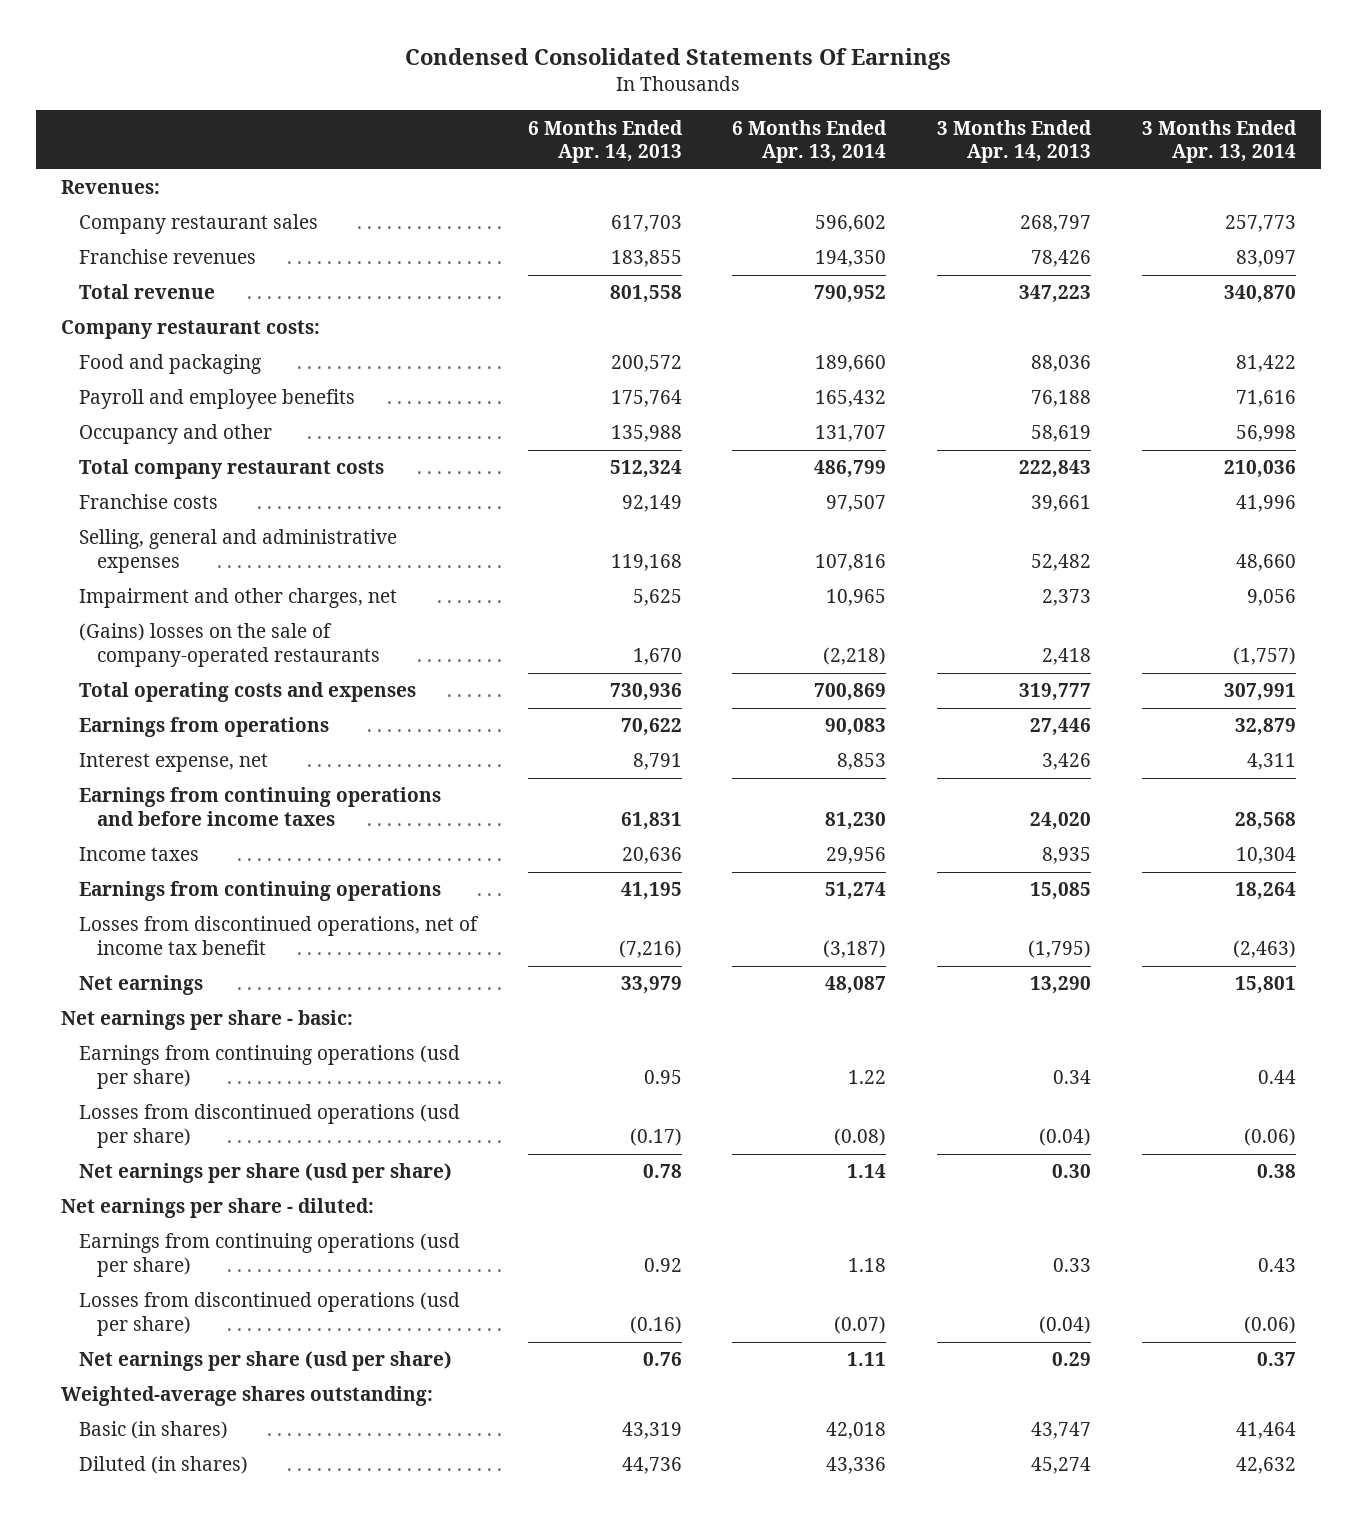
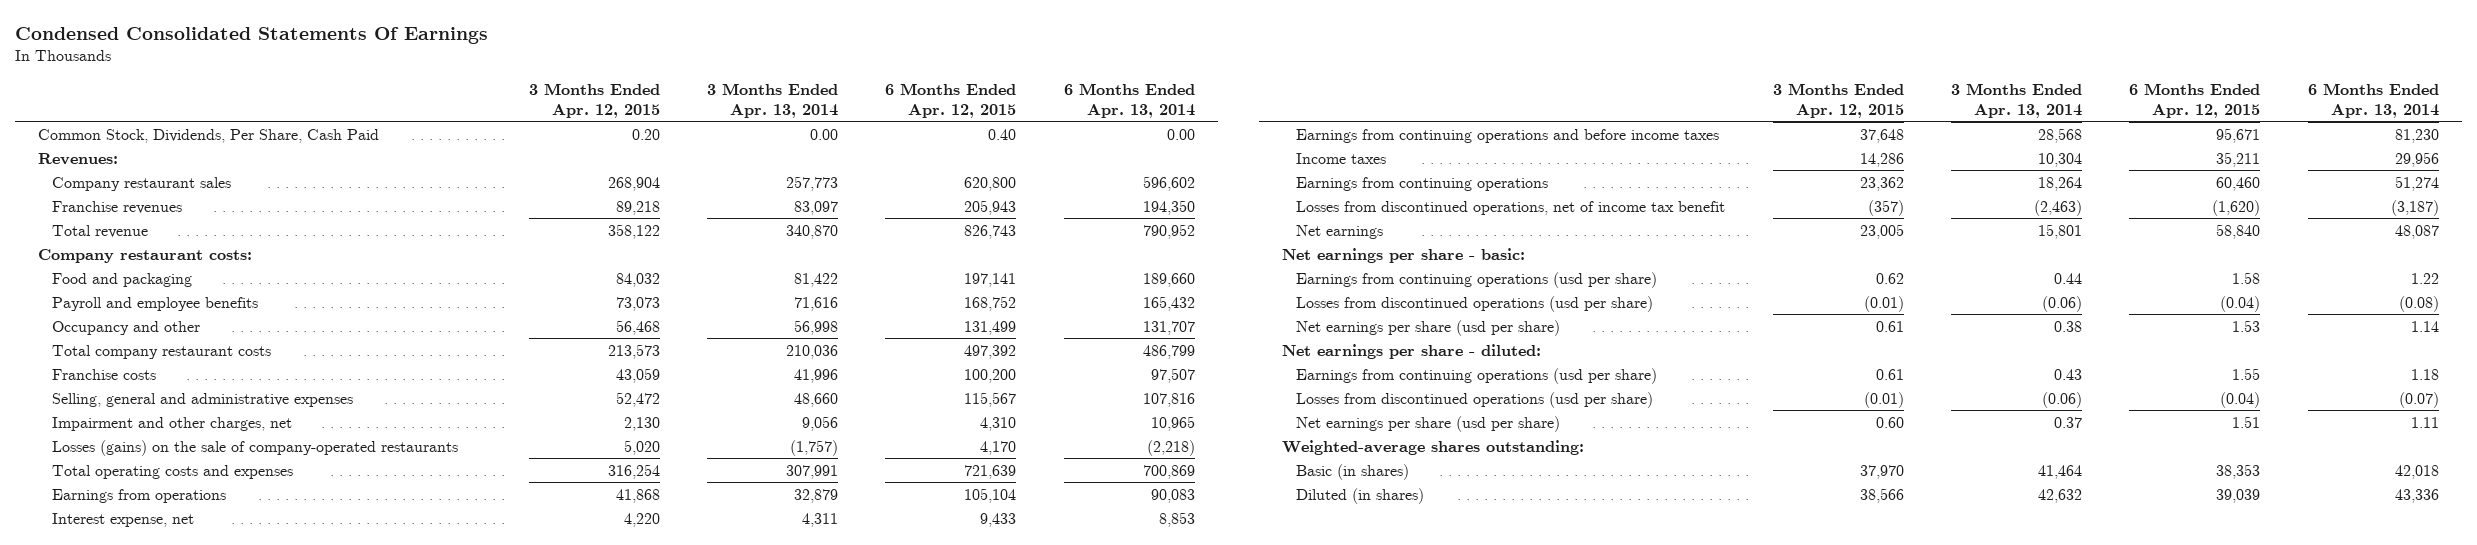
- | 6 Months Ended Apr. 14, 2013 | 6 Months Ended Apr. 13, 2014 | 3 Months Ended Apr. 14, 2013 | 3 Months Ended Apr. 13, 2014
+ | 3 Months Ended Apr. 12, 2015 | 3 Months Ended Apr. 13, 2014 | 6 Months Ended Apr. 12, 2015 | 6 Months Ended Apr. 13, 2014
+ Common Stock, Dividends, Per Share, Cash Paid | 0.20 | 0.00 | 0.40 | 0.00
- (Gains) losses on the sale of company-operated restaurants | 1,670 | (2,218) | 2,418 | (1,757)
+ Losses (gains) on the sale of company-operated restaurants | 5,020 | (1,757) | 4,170 | (2,218)

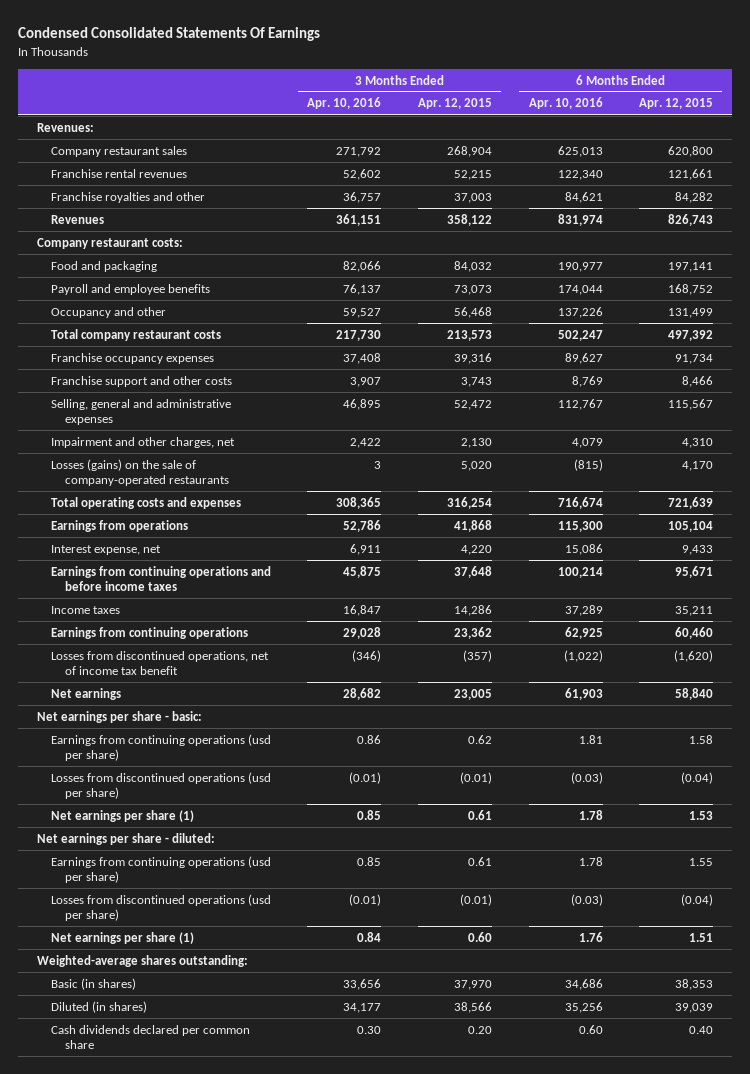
- | 3 Months Ended Apr. 12, 2015 | 3 Months Ended Apr. 13, 2014 | 6 Months Ended Apr. 12, 2015 | 6 Months Ended Apr. 13, 2014
+ | 3 Months Ended Apr. 10, 2016 | 3 Months Ended Apr. 12, 2015 | 6 Months Ended Apr. 10, 2016 | 6 Months Ended Apr. 12, 2015
- Common Stock, Dividends, Per Share, Cash Paid | 0.20 | 0.00 | 0.40 | 0.00
- Franchise revenues | 89,218 | 83,097 | 205,943 | 194,350
- Total revenue | 358,122 | 340,870 | 826,743 | 790,952
+ Franchise rental revenues | 52,602 | 52,215 | 122,340 | 121,661
+ Franchise royalties and other | 36,757 | 37,003 | 84,621 | 84,282
+ Revenues | 361,151 | 358,122 | 831,974 | 826,743
- Franchise costs | 43,059 | 41,996 | 100,200 | 97,507
+ Franchise occupancy expenses | 37,408 | 39,316 | 89,627 | 91,734
+ Franchise support and other costs | 3,907 | 3,743 | 8,769 | 8,466
- Net earnings per share (usd per share) | 0.61 | 0.38 | 1.53 | 1.14
+ Net earnings per share (1) | 0.85 | 0.61 | 1.78 | 1.53
- Net earnings per share (usd per share) | 0.60 | 0.37 | 1.51 | 1.11
+ Net earnings per share (1) | 0.84 | 0.60 | 1.76 | 1.51
+ Cash dividends declared per common share | 0.30 | 0.20 | 0.60 | 0.40

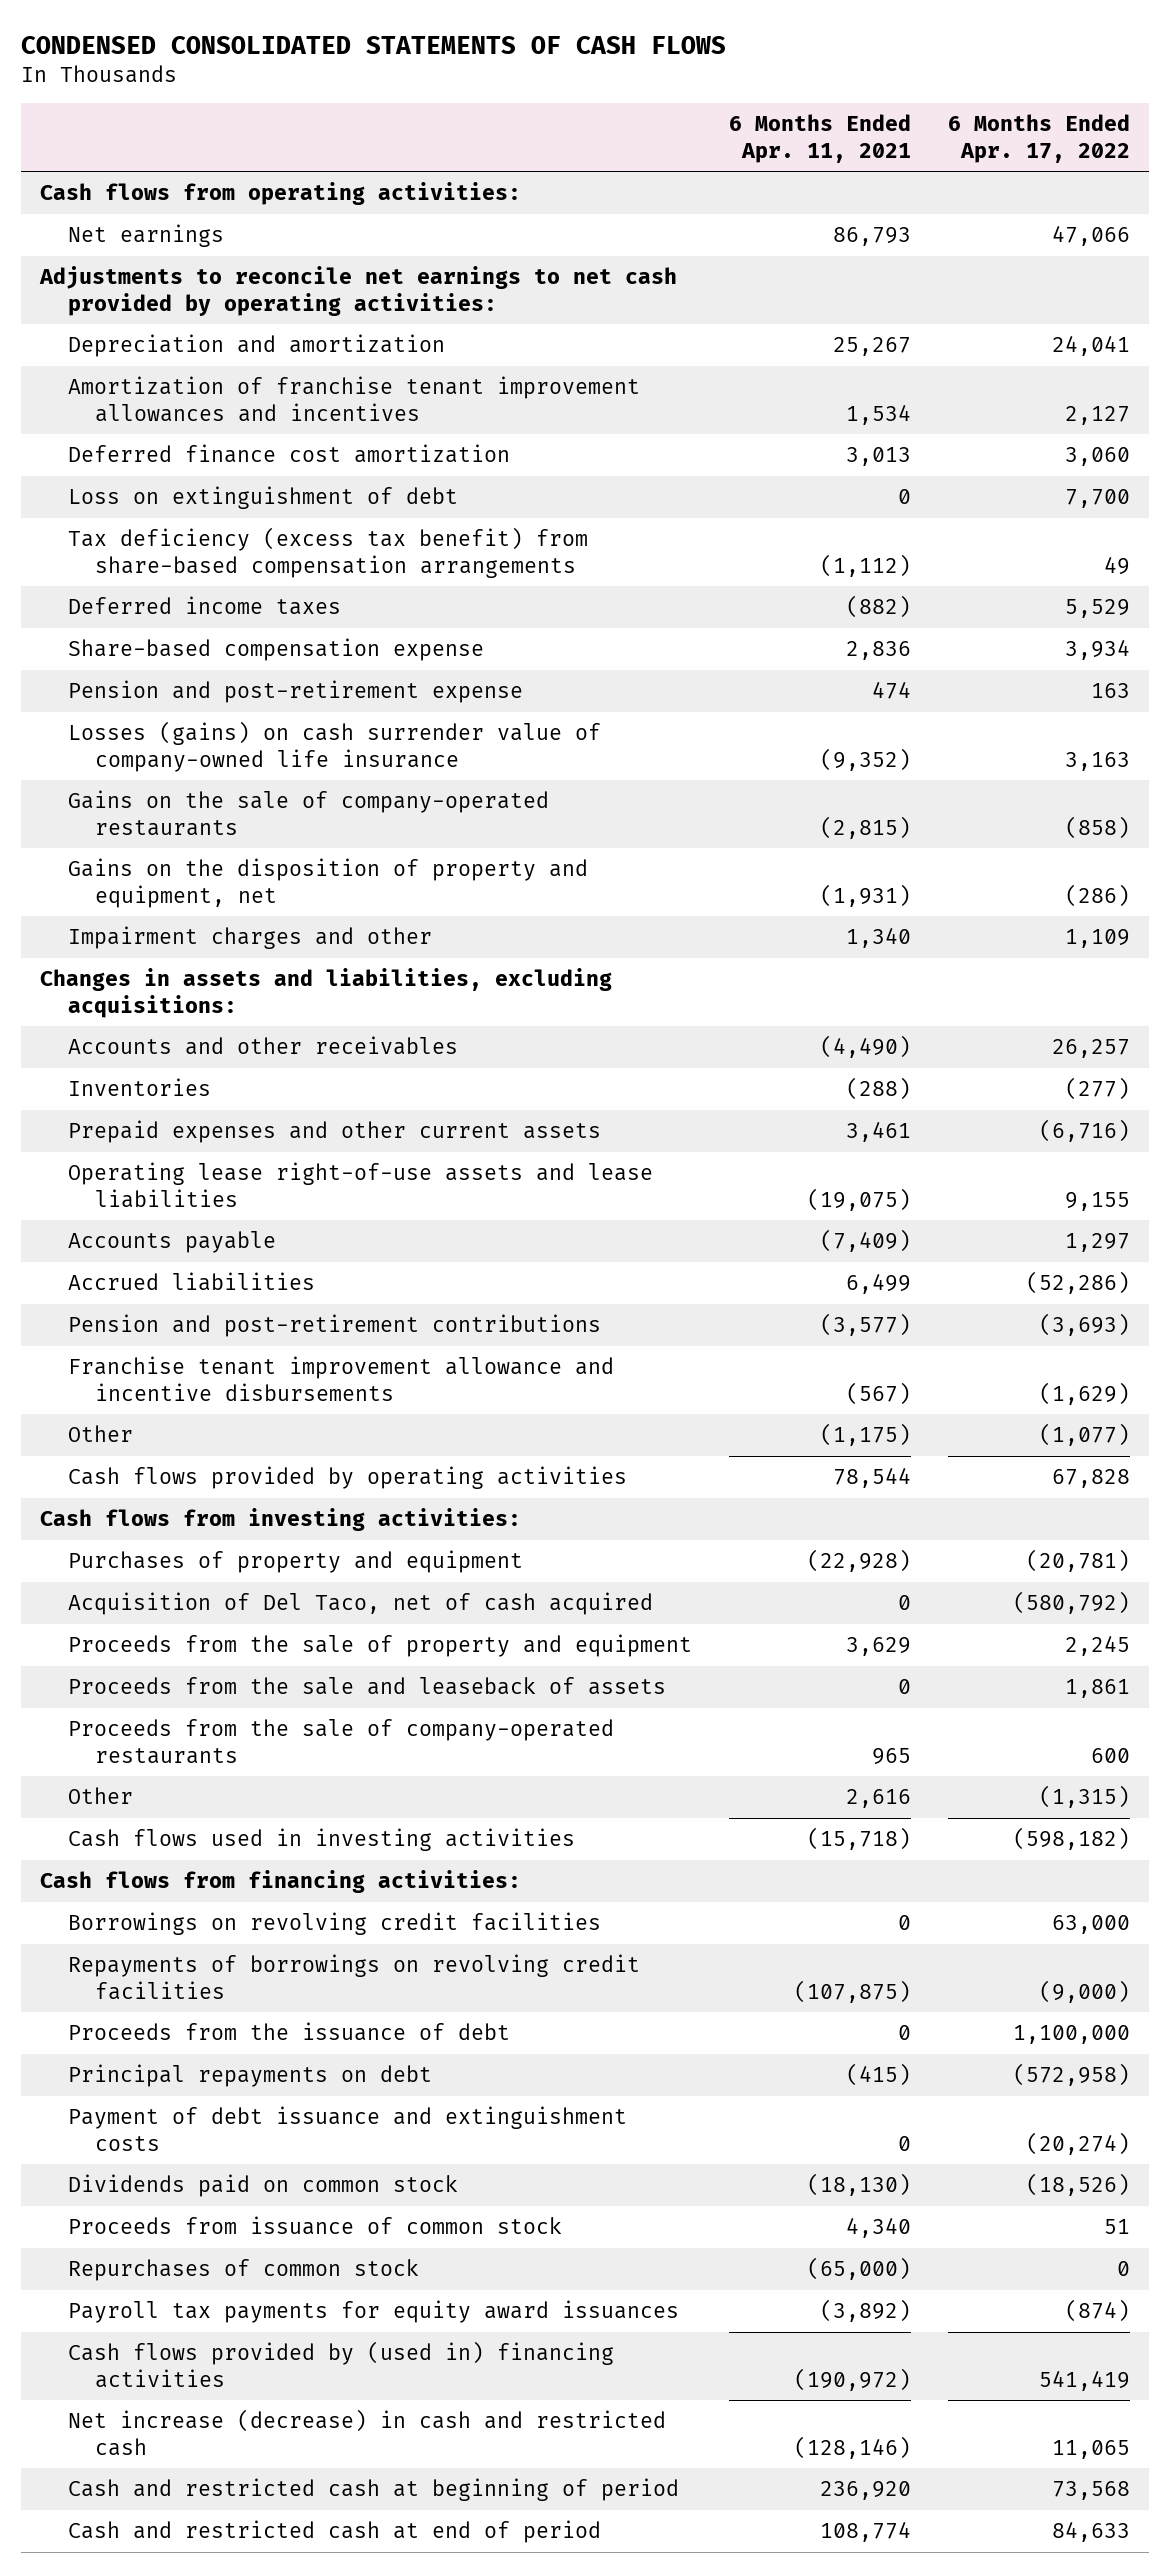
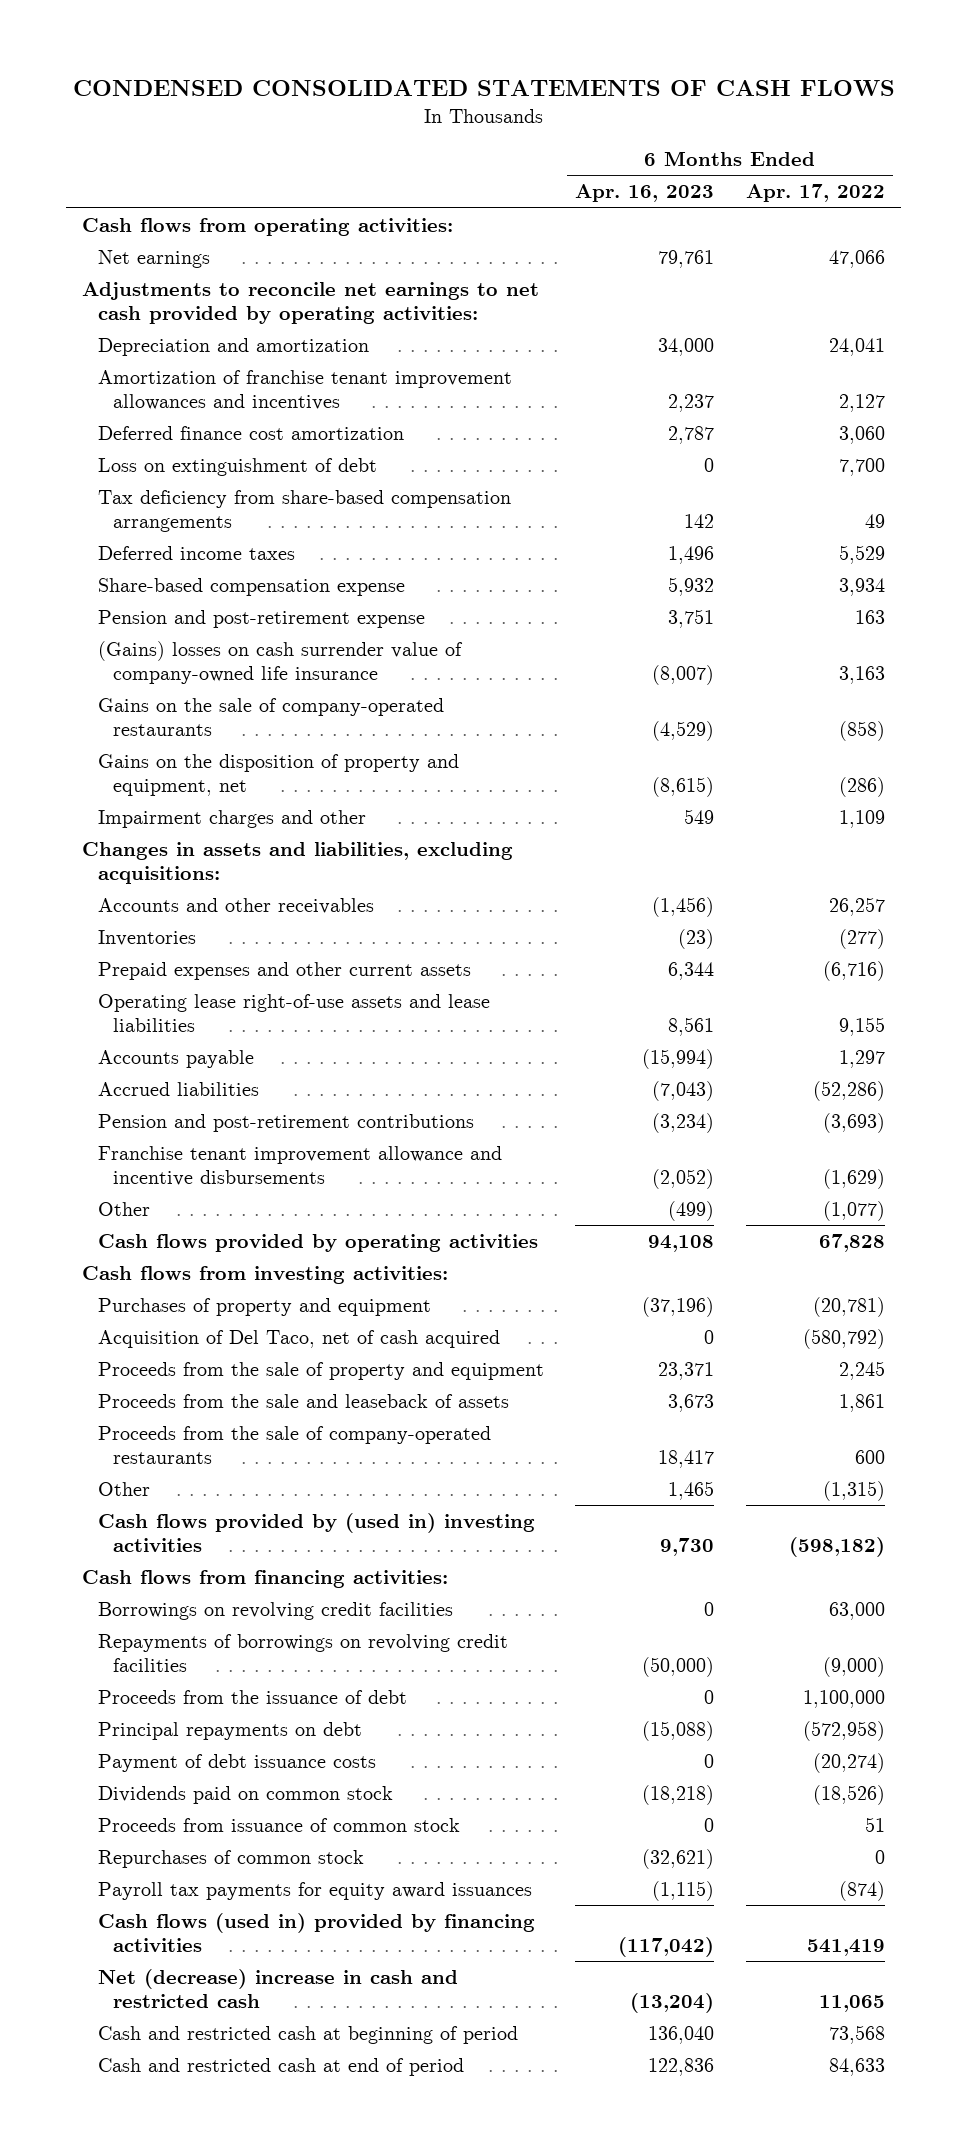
- | 6 Months Ended Apr. 11, 2021 | 6 Months Ended Apr. 17, 2022
+ | 6 Months Ended Apr. 16, 2023 | 6 Months Ended Apr. 17, 2022
- Tax deficiency (excess tax benefit) from share-based compensation arrangements | (1,112) | 49
+ Tax deficiency from share-based compensation arrangements | 142 | 49
- Losses (gains) on cash surrender value of company-owned life insurance | (9,352) | 3,163
+ (Gains) losses on cash surrender value of company-owned life insurance | (8,007) | 3,163
- Cash flows used in investing activities | (15,718) | (598,182)
+ Cash flows provided by (used in) investing activities | 9,730 | (598,182)
- Payment of debt issuance and extinguishment costs | 0 | (20,274)
+ Payment of debt issuance costs | 0 | (20,274)
- Cash flows provided by (used in) financing activities | (190,972) | 541,419
- Net increase (decrease) in cash and restricted cash | (128,146) | 11,065
+ Cash flows (used in) provided by financing activities | (117,042) | 541,419
+ Net (decrease) increase in cash and restricted cash | (13,204) | 11,065

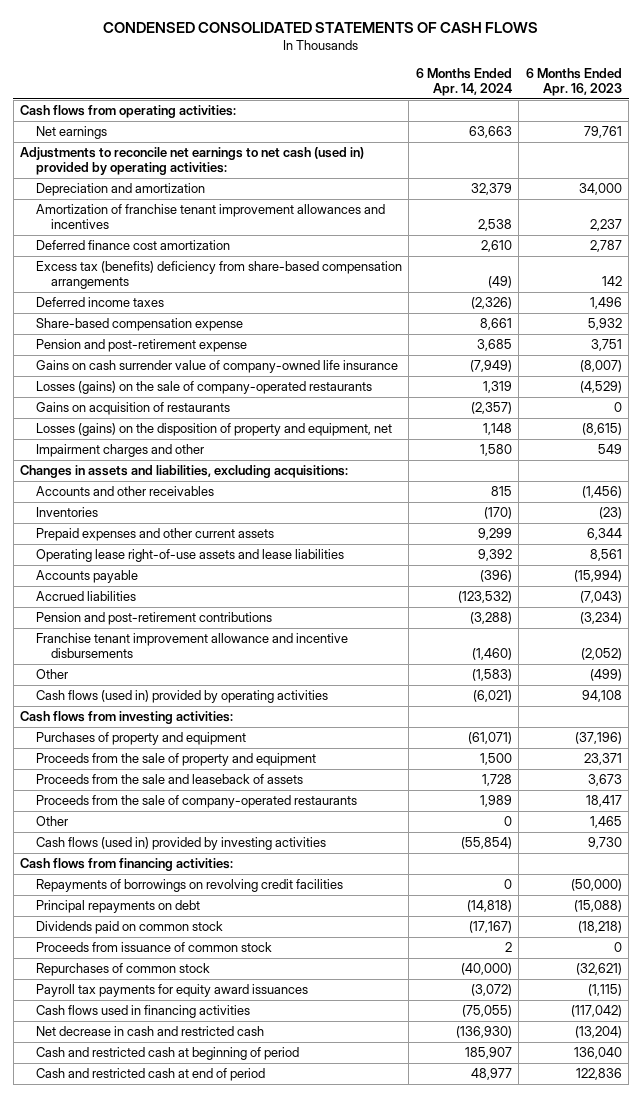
- | 6 Months Ended Apr. 16, 2023 | 6 Months Ended Apr. 17, 2022
+ | 6 Months Ended Apr. 14, 2024 | 6 Months Ended Apr. 16, 2023
- Adjustments to reconcile net earnings to net cash provided by operating activities:
+ Adjustments to reconcile net earnings to net cash (used in) provided by operating activities:
- Loss on extinguishment of debt | 0 | 7,700
- Tax deficiency from share-based compensation arrangements | 142 | 49
+ Excess tax (benefits) deficiency from share-based compensation arrangements | (49) | 142
- (Gains) losses on cash surrender value of company-owned life insurance | (8,007) | 3,163
- Gains on the sale of company-operated restaurants | (4,529) | (858)
- Gains on the disposition of property and equipment, net | (8,615) | (286)
+ Gains on cash surrender value of company-owned life insurance | (7,949) | (8,007)
+ Losses (gains) on the sale of company-operated restaurants | 1,319 | (4,529)
+ Gains on acquisition of restaurants | (2,357) | 0
+ Losses (gains) on the disposition of property and equipment, net | 1,148 | (8,615)
- Cash flows provided by operating activities | 94,108 | 67,828
+ Cash flows (used in) provided by operating activities | (6,021) | 94,108
- Acquisition of Del Taco, net of cash acquired | 0 | (580,792)
- Cash flows provided by (used in) investing activities | 9,730 | (598,182)
+ Cash flows (used in) provided by investing activities | (55,854) | 9,730
- Borrowings on revolving credit facilities | 0 | 63,000
- Proceeds from the issuance of debt | 0 | 1,100,000
- Payment of debt issuance costs | 0 | (20,274)
- Cash flows (used in) provided by financing activities | (117,042) | 541,419
- Net (decrease) increase in cash and restricted cash | (13,204) | 11,065
+ Cash flows used in financing activities | (75,055) | (117,042)
+ Net decrease in cash and restricted cash | (136,930) | (13,204)

